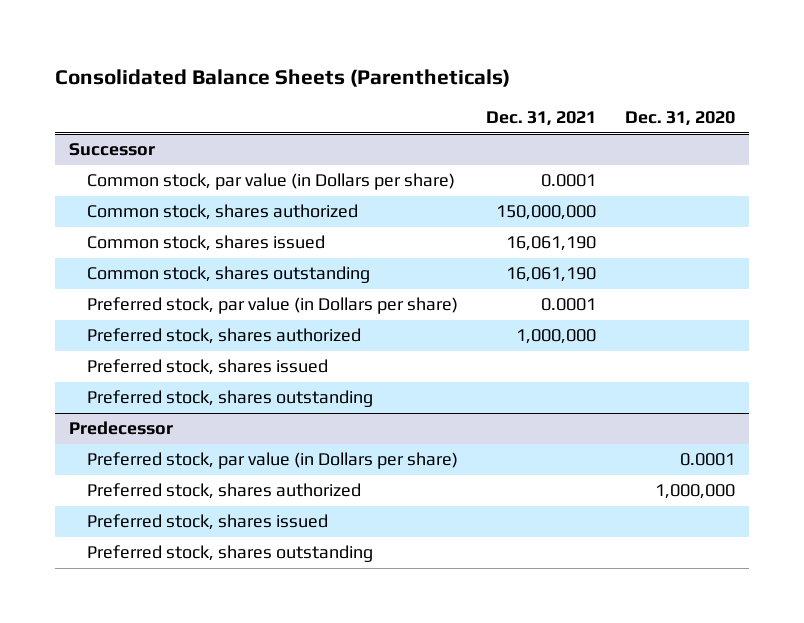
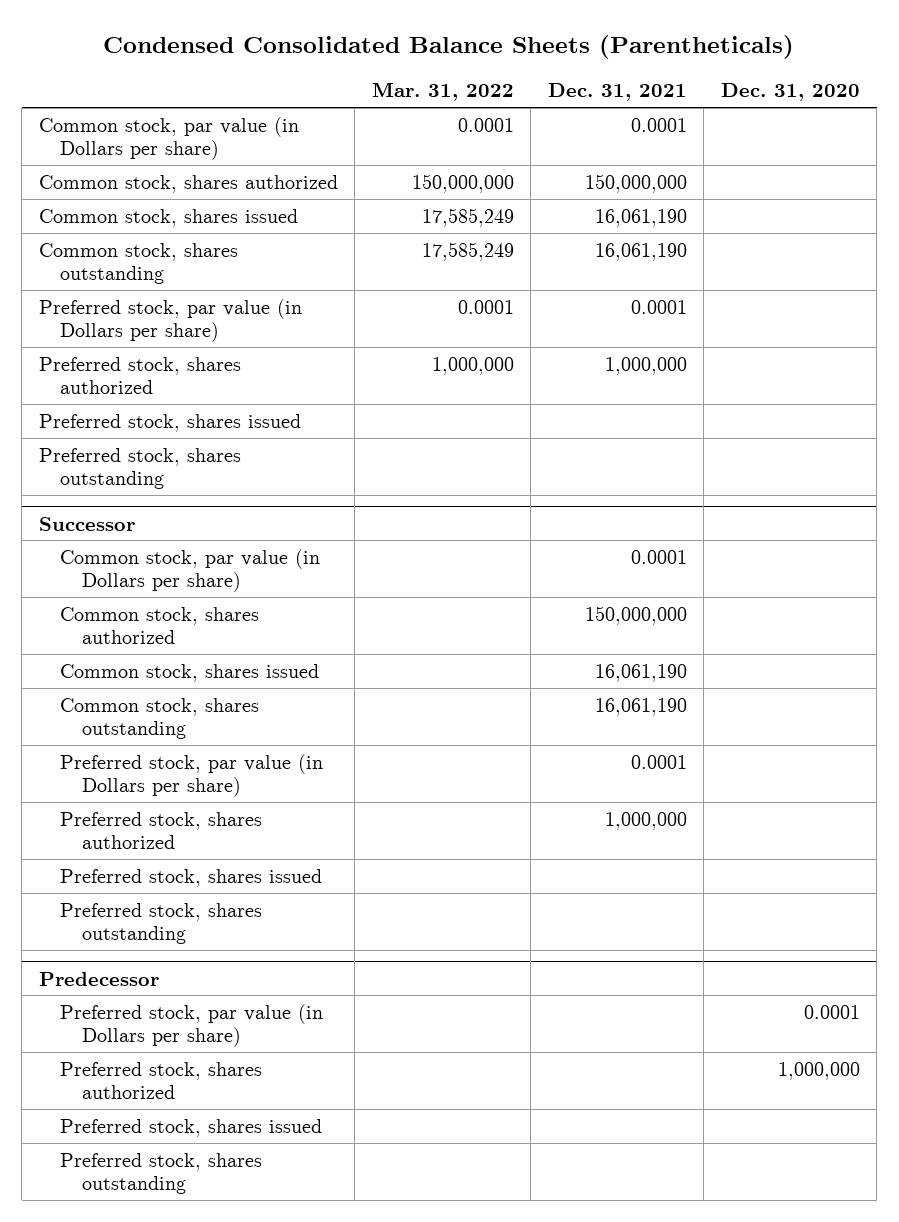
- Consolidated Balance Sheets (Parentheticals)
+ Condensed Consolidated Balance Sheets (Parentheticals)
- | Dec. 31, 2021 | Dec. 31, 2020
+ | Mar. 31, 2022 | Dec. 31, 2021 | Dec. 31, 2020
+ Common stock, par value (in Dollars per share) | 0.0001 | 0.0001 |
+ Common stock, shares authorized | 150,000,000 | 150,000,000 |
+ Common stock, shares issued | 17,585,249 | 16,061,190 |
+ Common stock, shares outstanding | 17,585,249 | 16,061,190 |
+ Preferred stock, par value (in Dollars per share) | 0.0001 | 0.0001 |
+ Preferred stock, shares authorized | 1,000,000 | 1,000,000 |
+ Preferred stock, shares issued
+ Preferred stock, shares outstanding

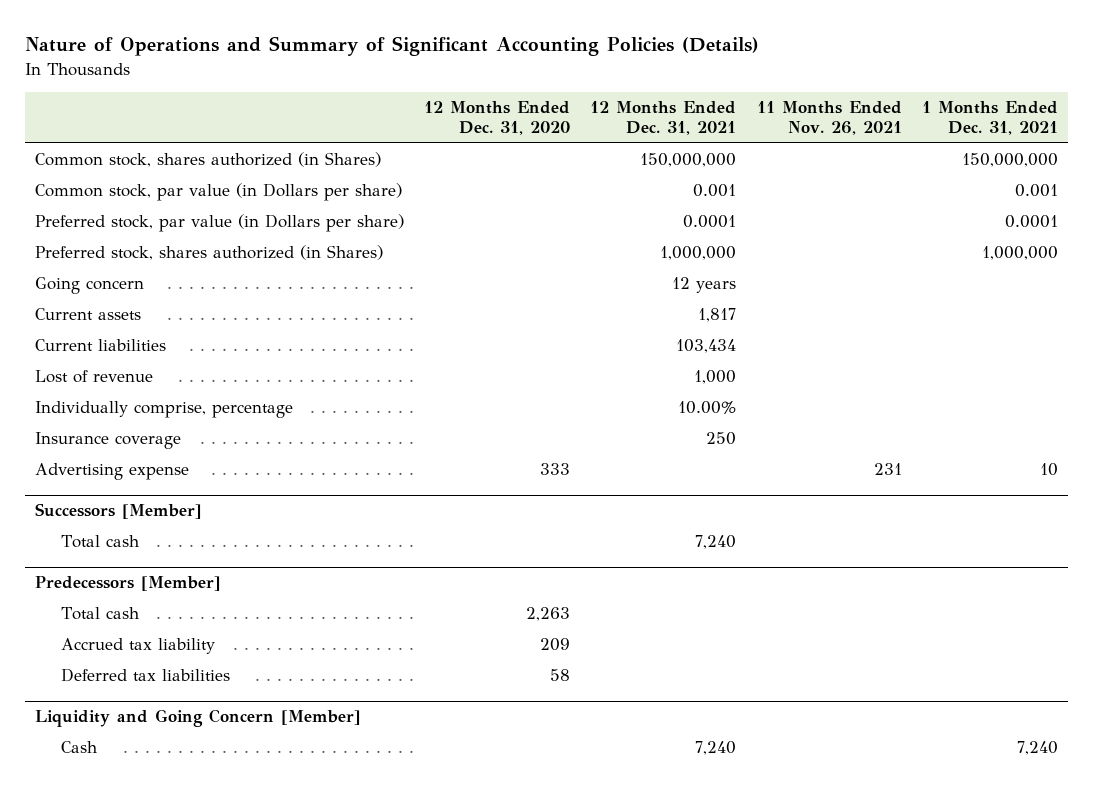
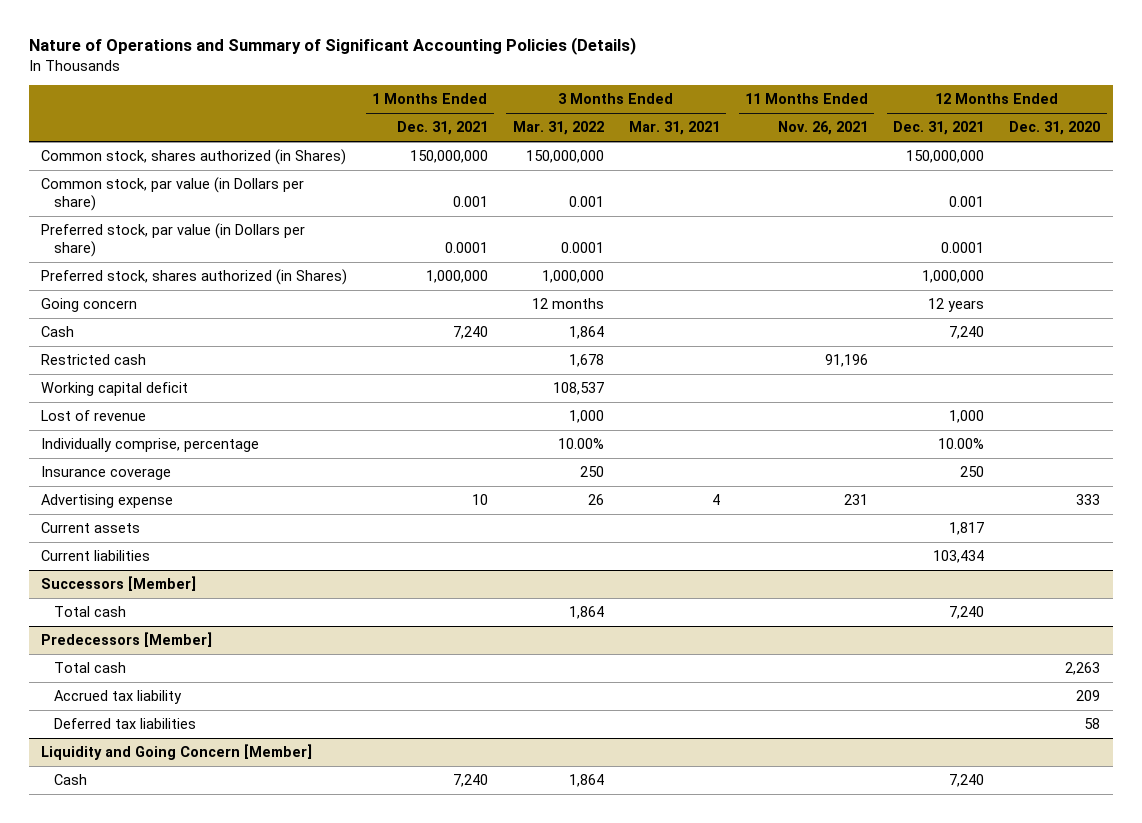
- | 12 Months Ended Dec. 31, 2020 | 12 Months Ended Dec. 31, 2021 | 11 Months Ended Nov. 26, 2021 | 1 Months Ended Dec. 31, 2021
+ | 1 Months Ended Dec. 31, 2021 | 3 Months Ended Mar. 31, 2022 | 3 Months Ended Mar. 31, 2021 | 11 Months Ended Nov. 26, 2021 | 12 Months Ended Dec. 31, 2021 | 12 Months Ended Dec. 31, 2020
+ Cash | 7,240 | 1,864 | | | 7,240 |
+ Restricted cash | | 1,678 | | 91,196 | |
+ Working capital deficit | | 108,537 | | | |
moved down: Current assets | | | | | 1,817 |
moved down: Current liabilities | | | | | 103,434 |

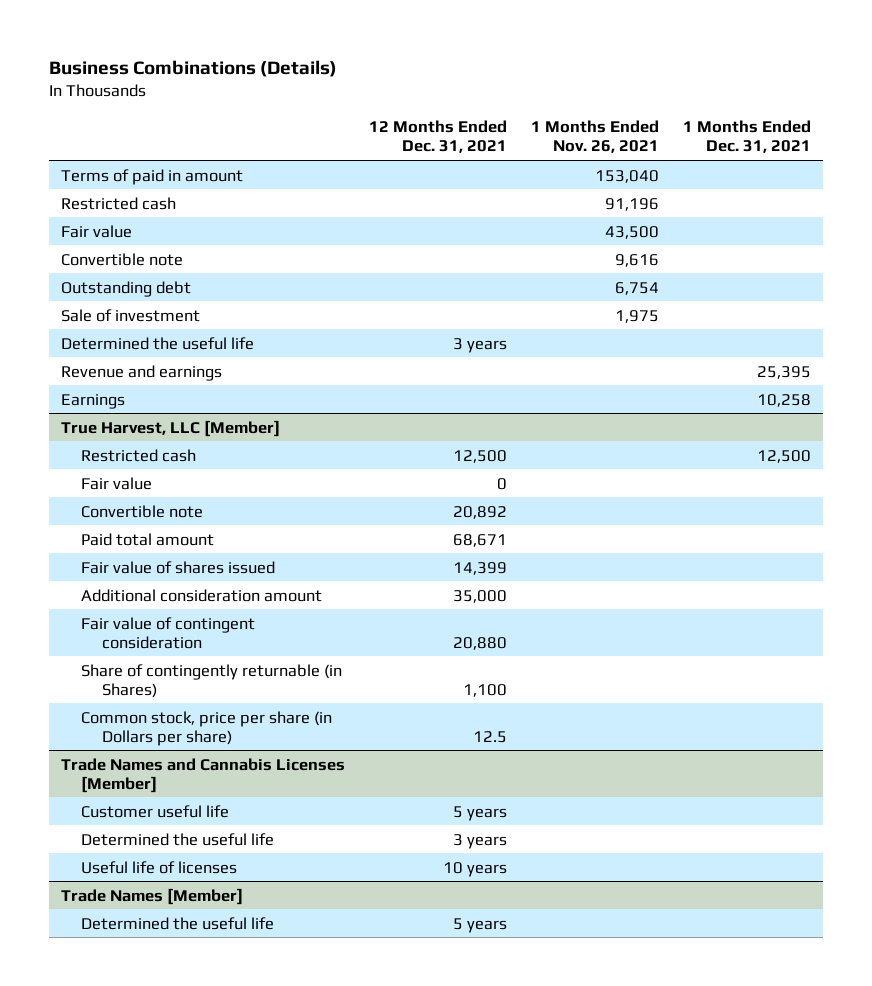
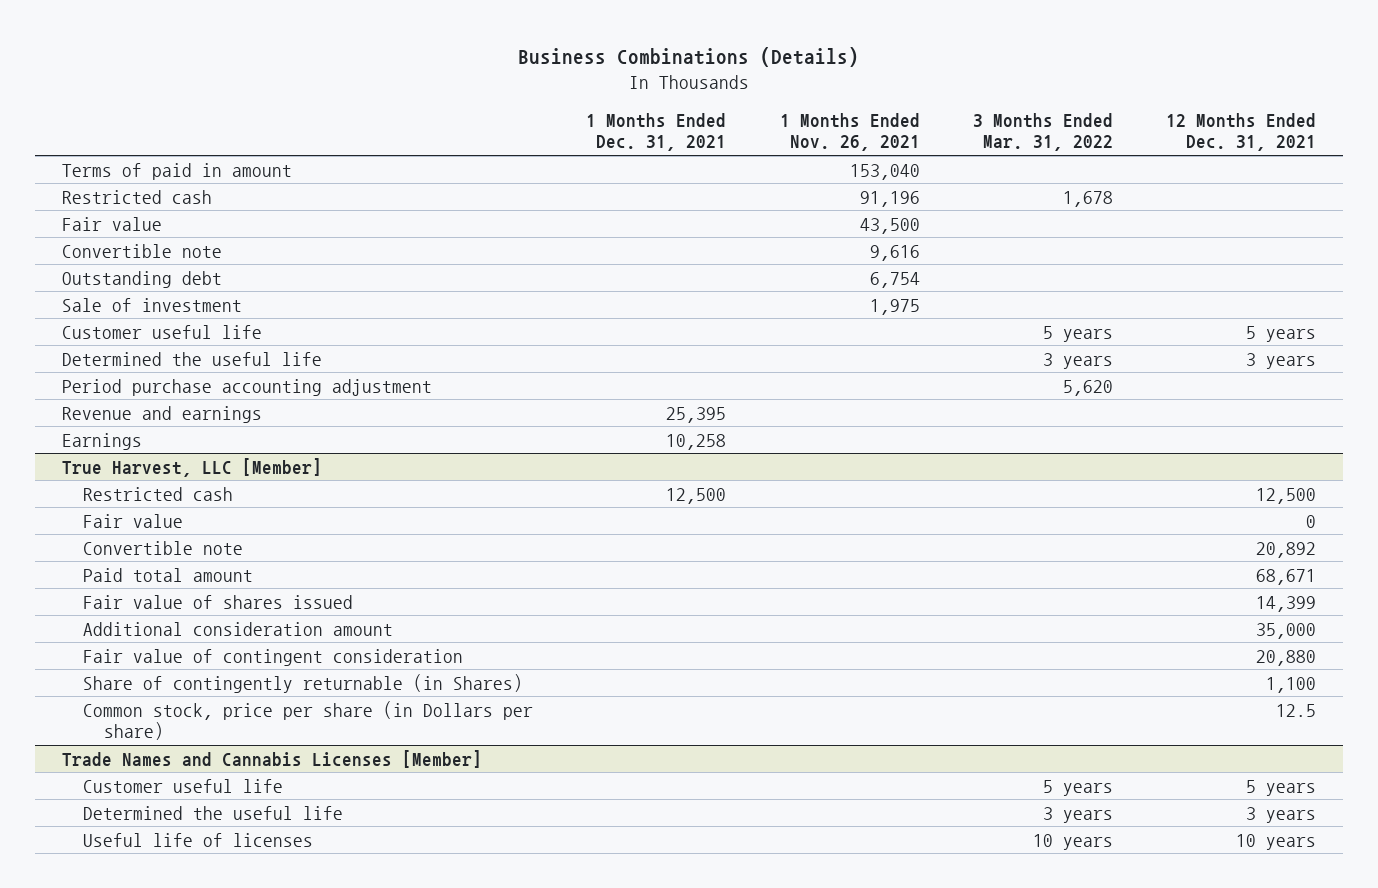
- | 12 Months Ended Dec. 31, 2021 | 1 Months Ended Nov. 26, 2021 | 1 Months Ended Dec. 31, 2021
+ | 1 Months Ended Dec. 31, 2021 | 1 Months Ended Nov. 26, 2021 | 3 Months Ended Mar. 31, 2022 | 12 Months Ended Dec. 31, 2021
+ Customer useful life | | | 5 years | 5 years
+ Period purchase accounting adjustment | | | 5,620 |
- Trade Names [Member]
- Determined the useful life | 5 years | |

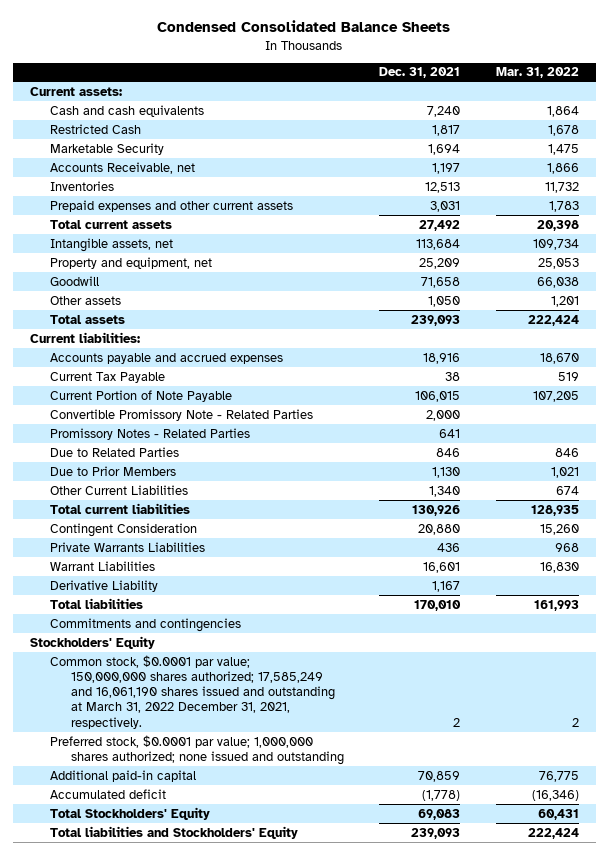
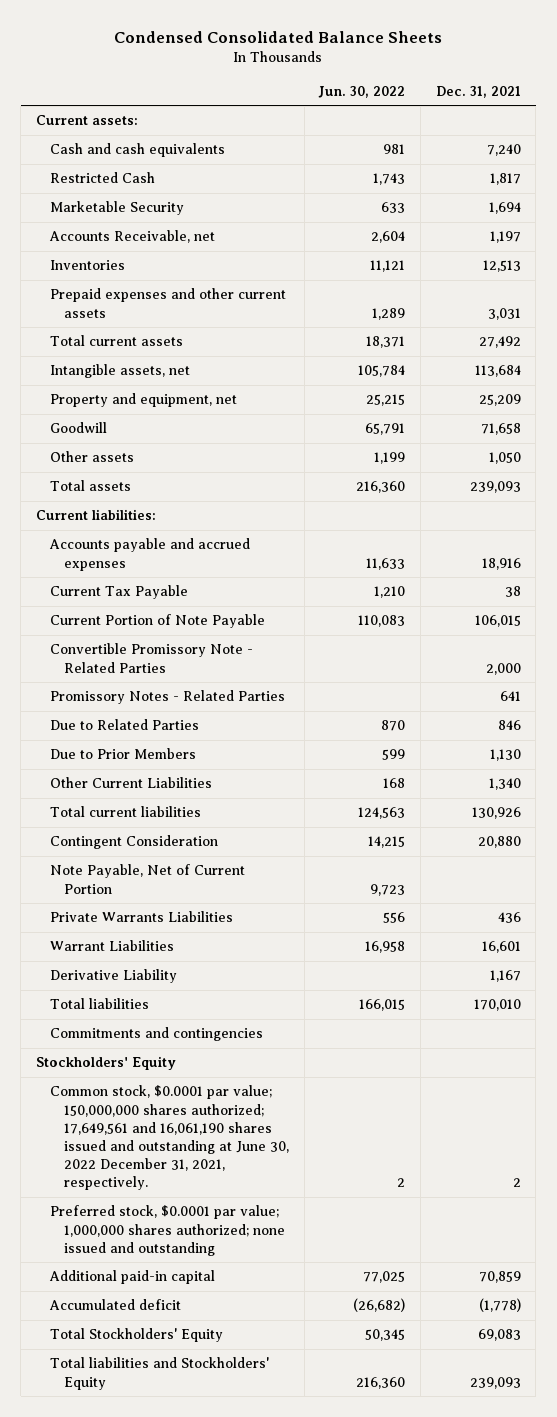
- | Dec. 31, 2021 | Mar. 31, 2022
+ | Jun. 30, 2022 | Dec. 31, 2021
+ Note Payable, Net of Current Portion | 9,723 |
- Common stock, $0.0001 par value; 150,000,000 shares authorized; 17,585,249 and 16,061,190 shares issued and outstanding at March 31, 2022 December 31, 2021, respectively. | 2 | 2
+ Common stock, $0.0001 par value; 150,000,000 shares authorized; 17,649,561 and 16,061,190 shares issued and outstanding at June 30, 2022 December 31, 2021, respectively. | 2 | 2

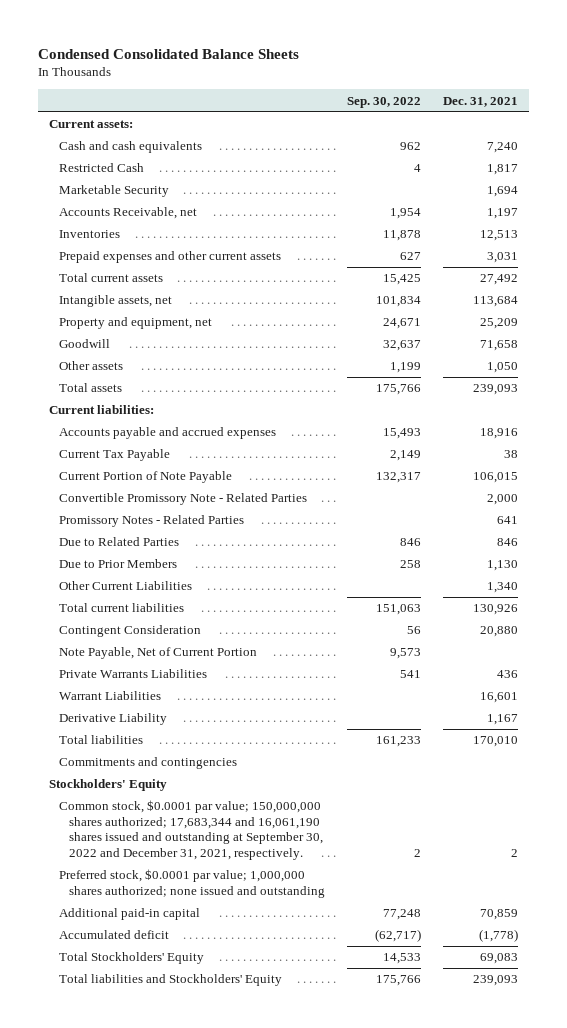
- | Jun. 30, 2022 | Dec. 31, 2021
+ | Sep. 30, 2022 | Dec. 31, 2021
- Common stock, $0.0001 par value; 150,000,000 shares authorized; 17,649,561 and 16,061,190 shares issued and outstanding at June 30, 2022 December 31, 2021, respectively. | 2 | 2
+ Common stock, $0.0001 par value; 150,000,000 shares authorized; 17,683,344 and 16,061,190 shares issued and outstanding at September 30, 2022 and December 31, 2021, respectively. | 2 | 2

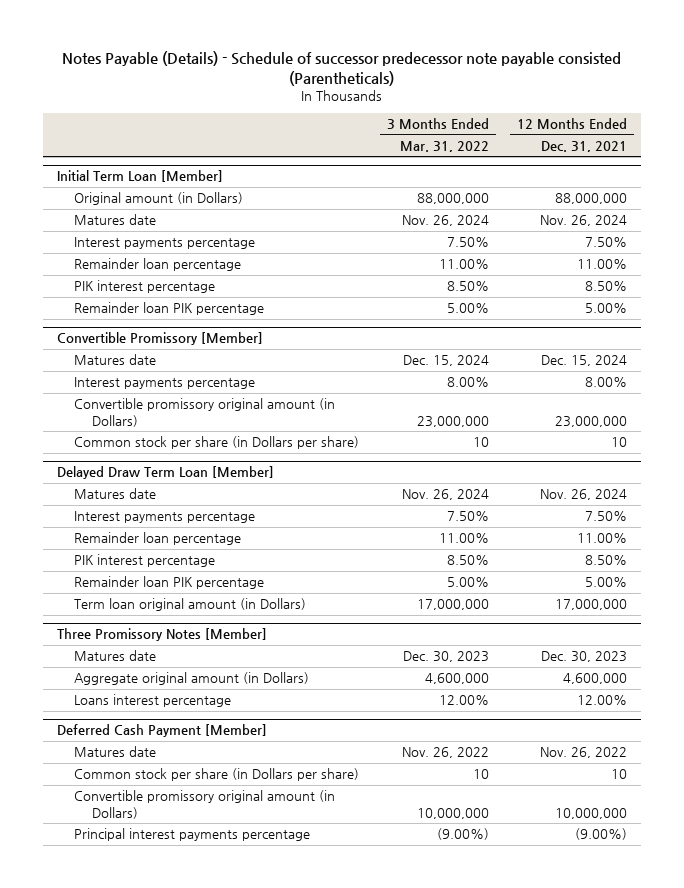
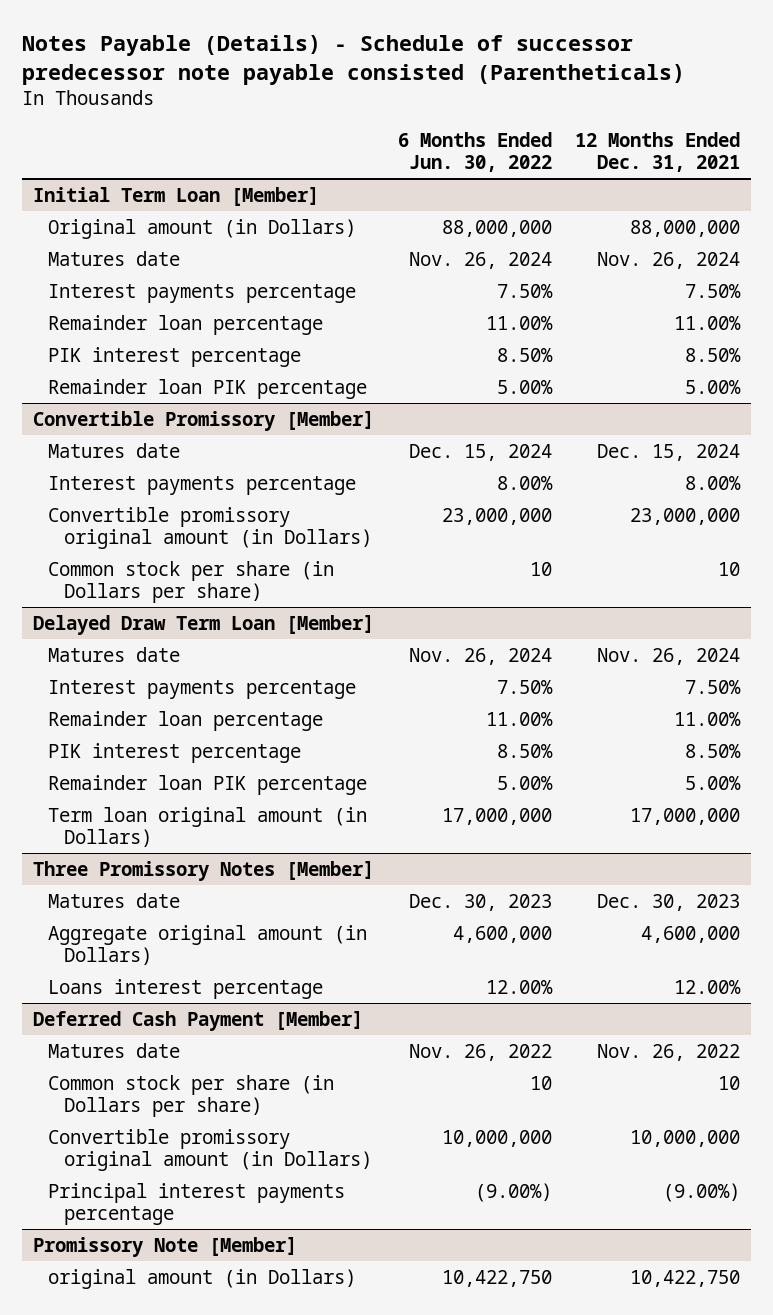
- | 3 Months Ended Mar. 31, 2022 | 12 Months Ended Dec. 31, 2021
+ | 6 Months Ended Jun. 30, 2022 | 12 Months Ended Dec. 31, 2021
+ Promissory Note [Member]
+ original amount (in Dollars) | 10,422,750 | 10,422,750

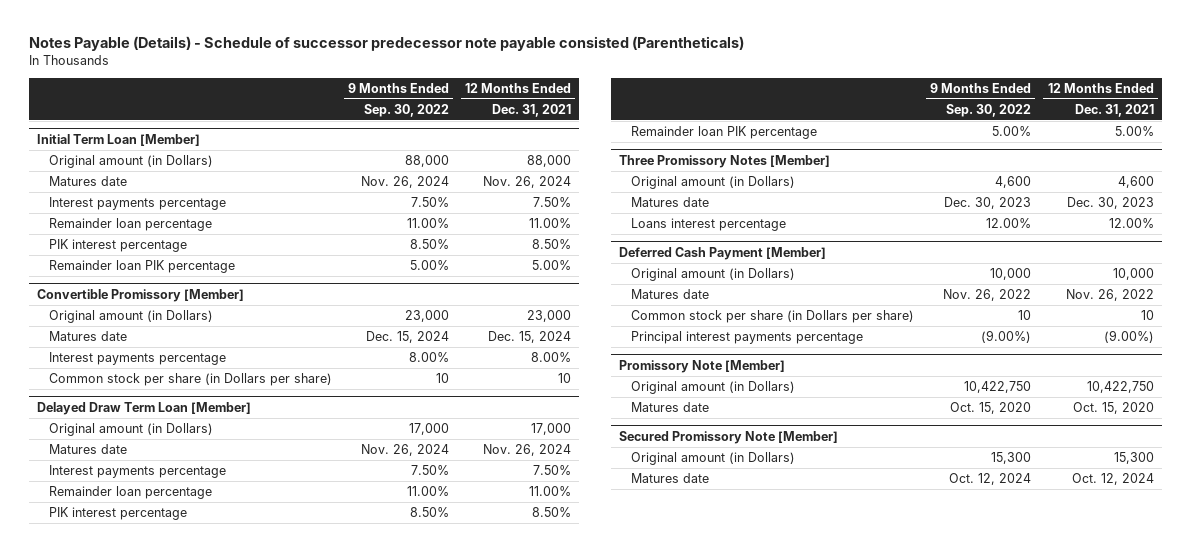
- | 6 Months Ended Jun. 30, 2022 | 12 Months Ended Dec. 31, 2021
+ | 9 Months Ended Sep. 30, 2022 | 12 Months Ended Dec. 31, 2021
@ Initial Term Loan [Member]
- Original amount (in Dollars) | 88,000,000 | 88,000,000
+ Original amount (in Dollars) | 88,000 | 88,000
@ Convertible Promissory [Member]
+ Original amount (in Dollars) | 23,000 | 23,000
- Convertible promissory original amount (in Dollars) | 23,000,000 | 23,000,000
@ Delayed Draw Term Loan [Member]
+ Original amount (in Dollars) | 17,000 | 17,000
- Term loan original amount (in Dollars) | 17,000,000 | 17,000,000
@ Three Promissory Notes [Member]
+ Original amount (in Dollars) | 4,600 | 4,600
- Aggregate original amount (in Dollars) | 4,600,000 | 4,600,000
@ Deferred Cash Payment [Member]
+ Original amount (in Dollars) | 10,000 | 10,000
- Convertible promissory original amount (in Dollars) | 10,000,000 | 10,000,000
@ Promissory Note [Member]
- original amount (in Dollars) | 10,422,750 | 10,422,750
+ Original amount (in Dollars) | 10,422,750 | 10,422,750
+ Matures date | Oct. 15, 2020 | Oct. 15, 2020
+ Secured Promissory Note [Member]
+ Original amount (in Dollars) | 15,300 | 15,300
+ Matures date | Oct. 12, 2024 | Oct. 12, 2024

